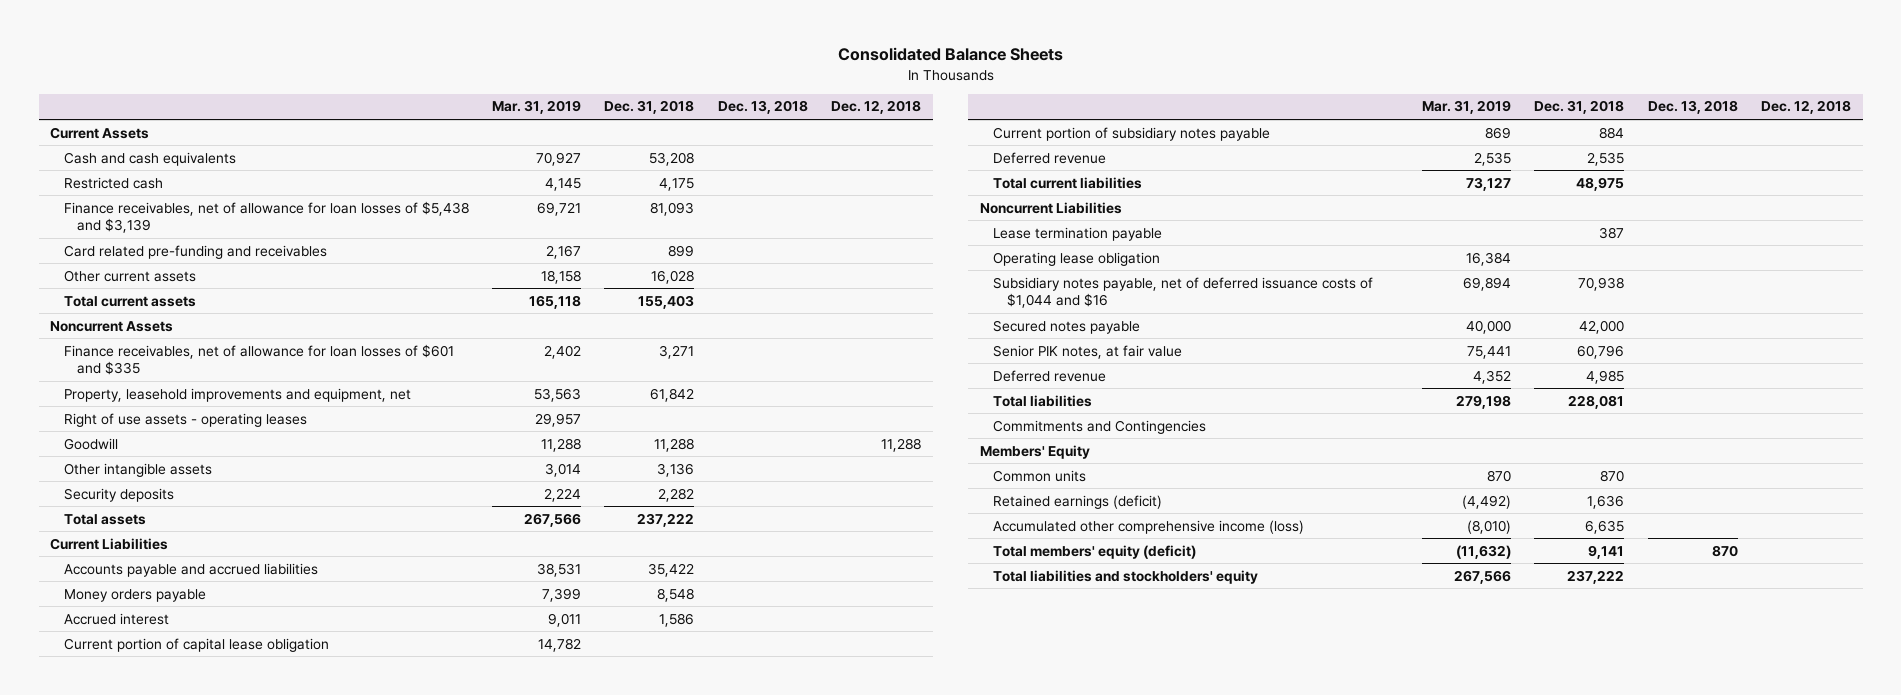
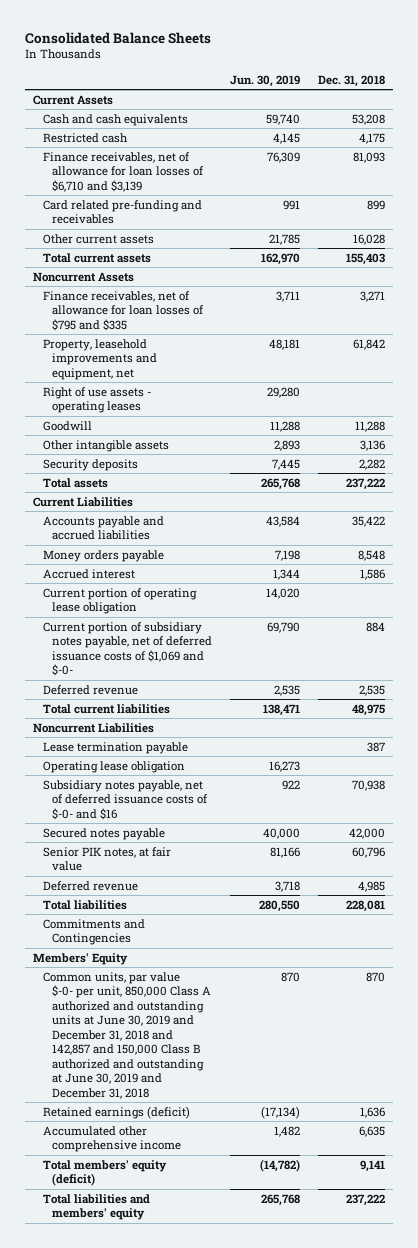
- | Mar. 31, 2019 | Dec. 31, 2018 | Dec. 13, 2018 | Dec. 12, 2018
+ | Jun. 30, 2019 | Dec. 31, 2018
- Finance receivables, net of allowance for loan losses of $5,438 and $3,139 | 69,721 | 81,093 | |
+ Finance receivables, net of allowance for loan losses of $6,710 and $3,139 | 76,309 | 81,093
- Finance receivables, net of allowance for loan losses of $601 and $335 | 2,402 | 3,271 | |
+ Finance receivables, net of allowance for loan losses of $795 and $335 | 3,711 | 3,271
- Current portion of capital lease obligation | 14,782 | | |
- Current portion of subsidiary notes payable | 869 | 884 | |
+ Current portion of operating lease obligation | 14,020 |
+ Current portion of subsidiary notes payable, net of deferred issuance costs of $1,069 and $-0- | 69,790 | 884
- Subsidiary notes payable, net of deferred issuance costs of $1,044 and $16 | 69,894 | 70,938 | |
+ Subsidiary notes payable, net of deferred issuance costs of $-0- and $16 | 922 | 70,938
- Common units | 870 | 870 | |
+ Common units, par value $-0- per unit, 850,000 Class A authorized and outstanding units at June 30, 2019 and December 31, 2018 and 142,857 and 150,000 Class B authorized and outstanding at June 30, 2019 and December 31, 2018 | 870 | 870
- Accumulated other comprehensive income (loss) | (8,010) | 6,635 | |
+ Accumulated other comprehensive income | 1,482 | 6,635
- Total liabilities and stockholders' equity | 267,566 | 237,222 | |
+ Total liabilities and members' equity | 265,768 | 237,222

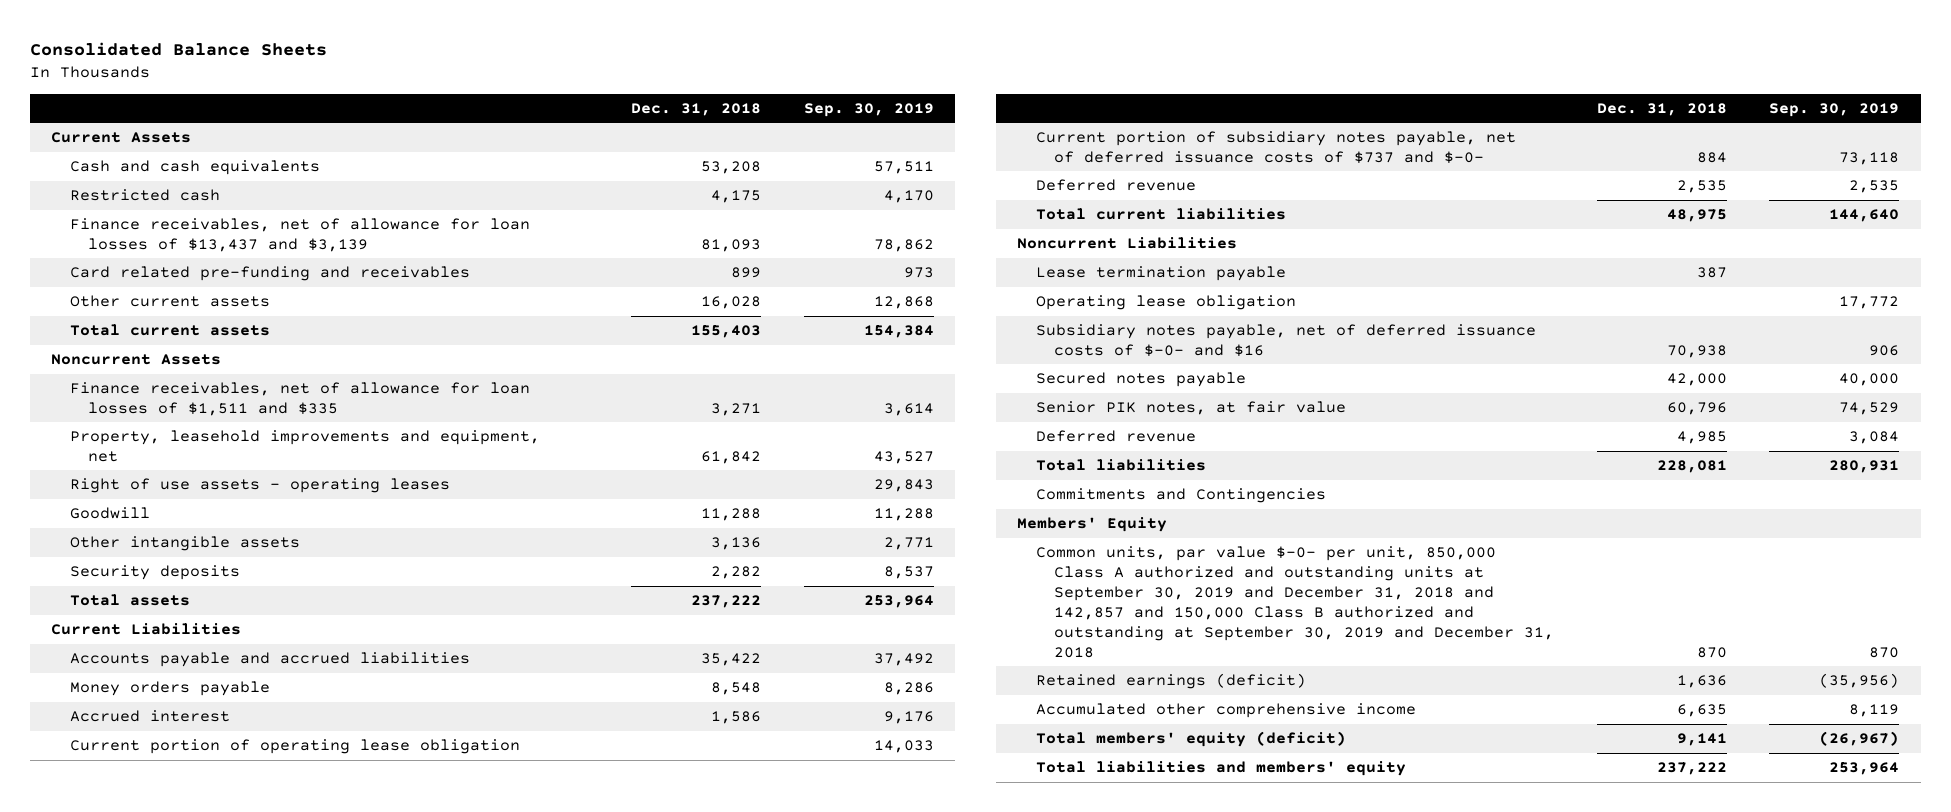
- | Jun. 30, 2019 | Dec. 31, 2018
+ | Dec. 31, 2018 | Sep. 30, 2019
- Finance receivables, net of allowance for loan losses of $6,710 and $3,139 | 76,309 | 81,093
+ Finance receivables, net of allowance for loan losses of $13,437 and $3,139 | 81,093 | 78,862
- Finance receivables, net of allowance for loan losses of $795 and $335 | 3,711 | 3,271
+ Finance receivables, net of allowance for loan losses of $1,511 and $335 | 3,271 | 3,614
- Current portion of subsidiary notes payable, net of deferred issuance costs of $1,069 and $-0- | 69,790 | 884
+ Current portion of subsidiary notes payable, net of deferred issuance costs of $737 and $-0- | 884 | 73,118
- Common units, par value $-0- per unit, 850,000 Class A authorized and outstanding units at June 30, 2019 and December 31, 2018 and 142,857 and 150,000 Class B authorized and outstanding at June 30, 2019 and December 31, 2018 | 870 | 870
+ Common units, par value $-0- per unit, 850,000 Class A authorized and outstanding units at September 30, 2019 and December 31, 2018 and 142,857 and 150,000 Class B authorized and outstanding at September 30, 2019 and December 31, 2018 | 870 | 870

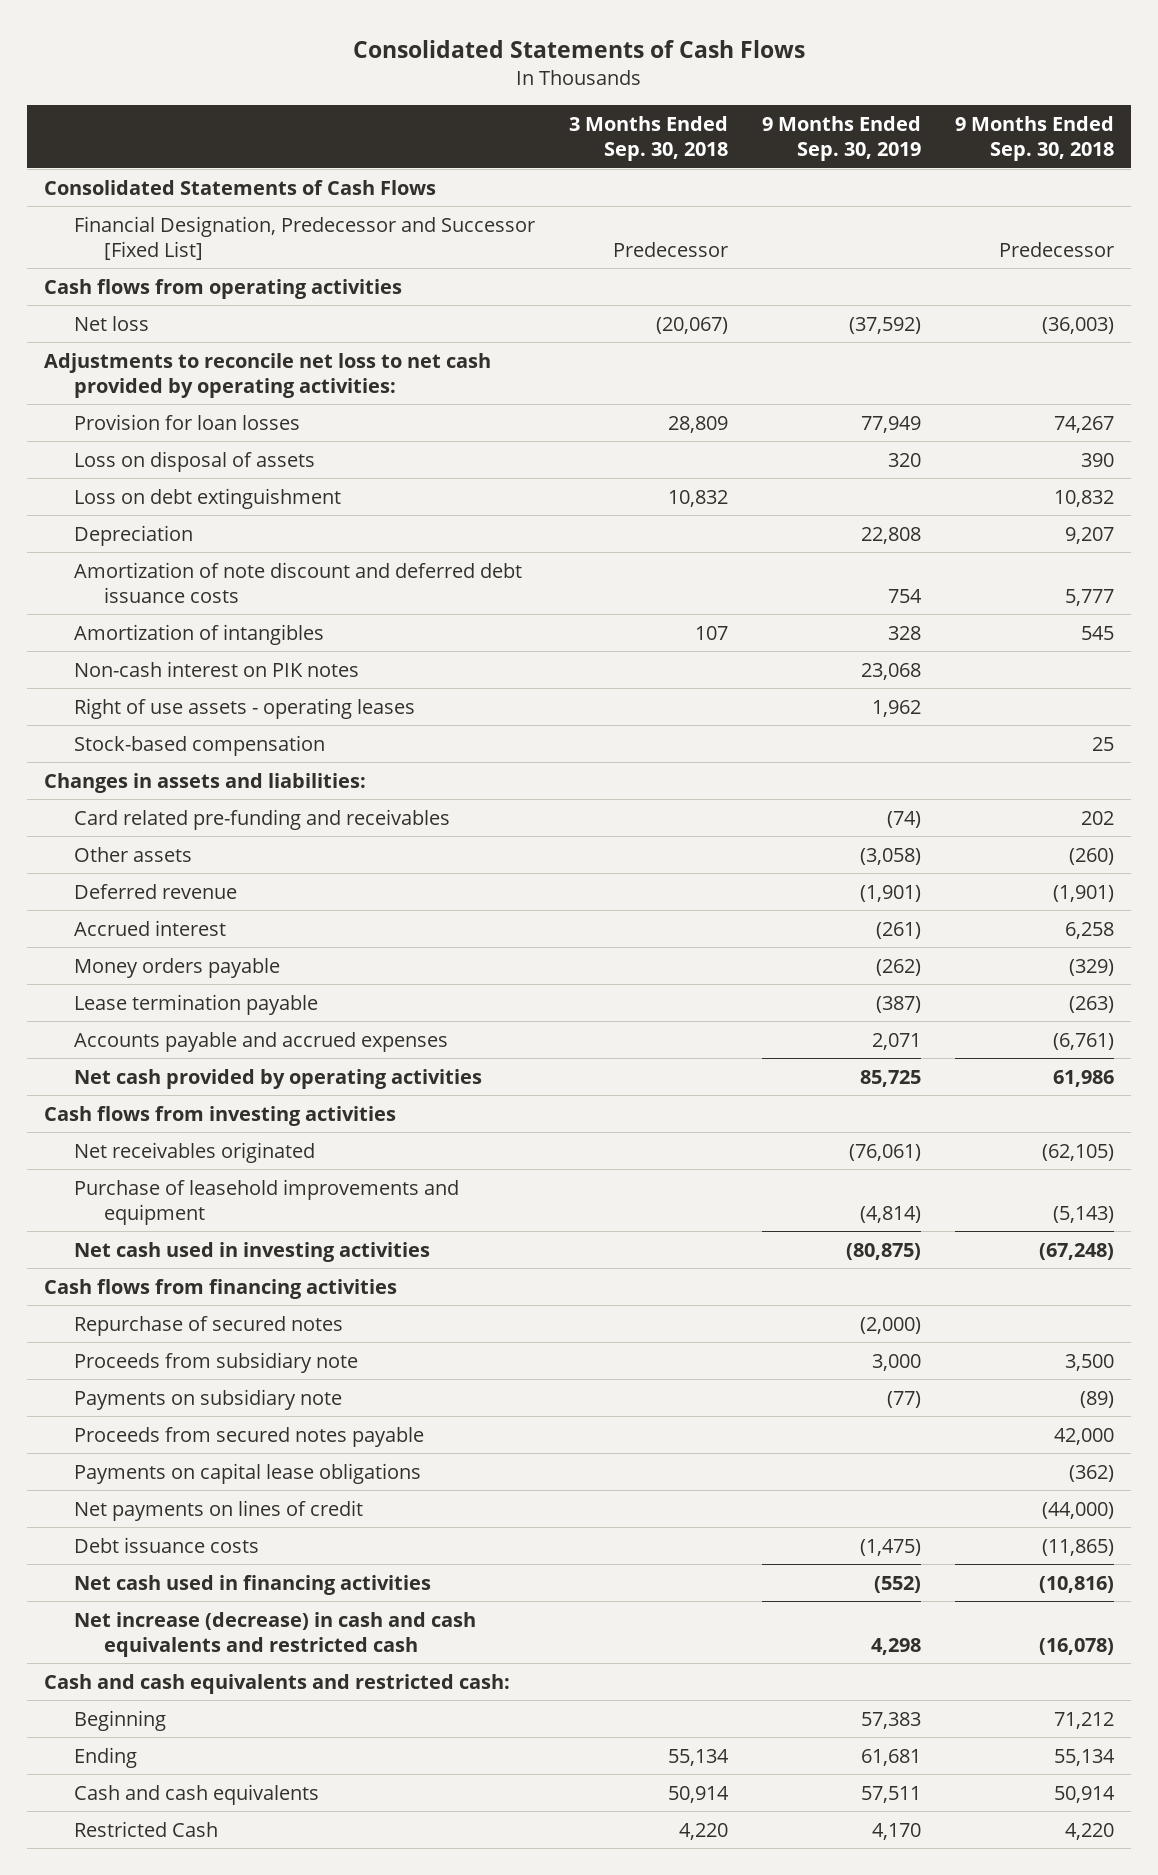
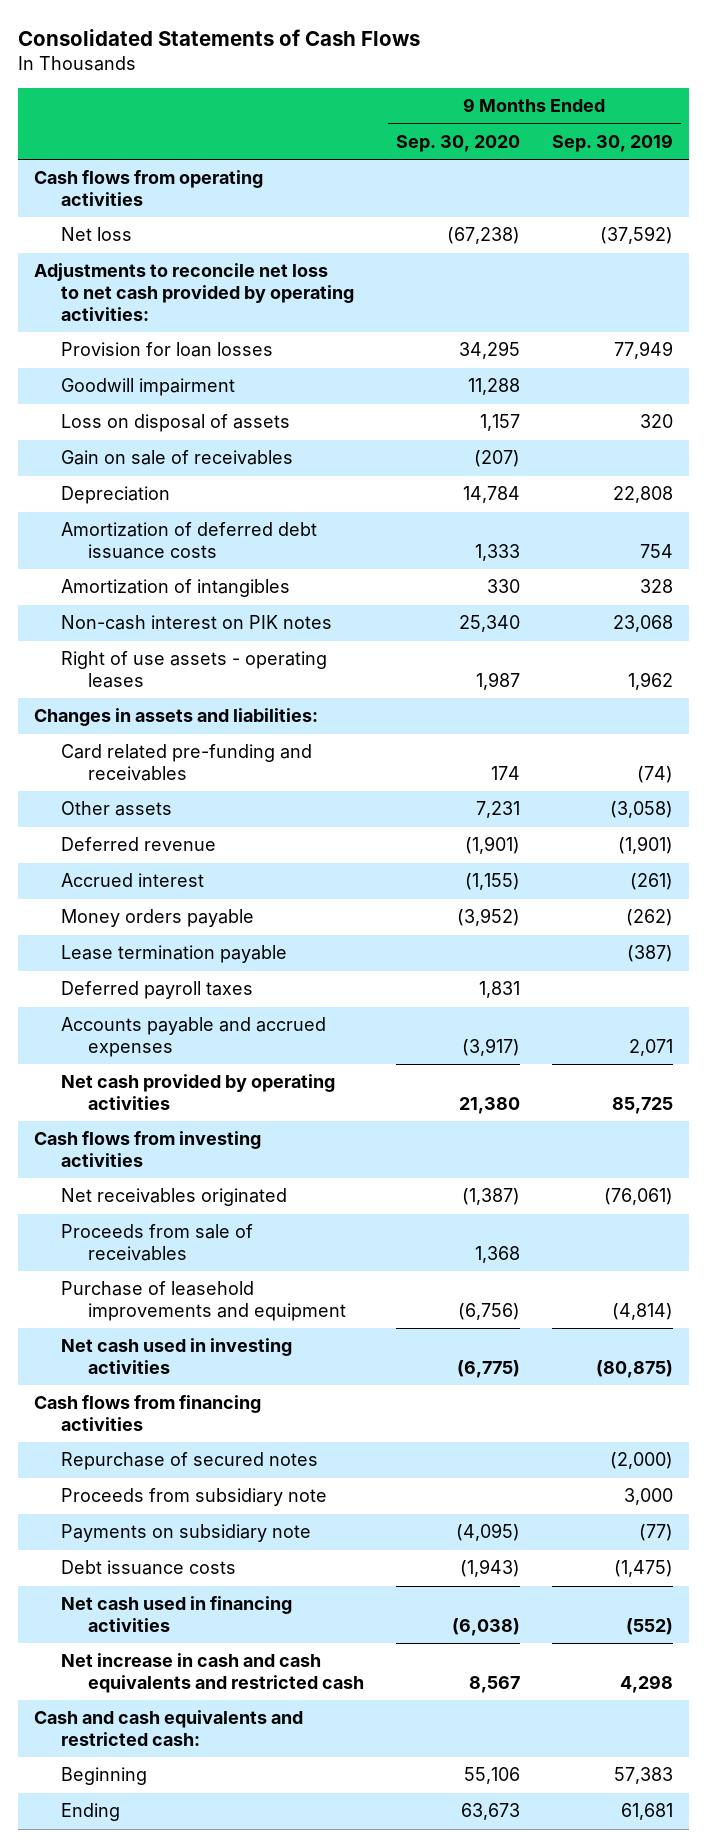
- | 3 Months Ended Sep. 30, 2018 | 9 Months Ended Sep. 30, 2019 | 9 Months Ended Sep. 30, 2018
+ | 9 Months Ended Sep. 30, 2020 | 9 Months Ended Sep. 30, 2019
- Consolidated Statements of Cash Flows
- Financial Designation, Predecessor and Successor [Fixed List] | Predecessor | | Predecessor
+ Goodwill impairment | 11,288 |
- Loss on debt extinguishment | 10,832 | | 10,832
+ Gain on sale of receivables | (207) |
- Amortization of note discount and deferred debt issuance costs | | 754 | 5,777
+ Amortization of deferred debt issuance costs | 1,333 | 754
- Stock-based compensation | | | 25
+ Deferred payroll taxes | 1,831 |
+ Proceeds from sale of receivables | 1,368 |
- Proceeds from secured notes payable | | | 42,000
- Payments on capital lease obligations | | | (362)
- Net payments on lines of credit | | | (44,000)
- Net increase (decrease) in cash and cash equivalents and restricted cash | | 4,298 | (16,078)
+ Net increase in cash and cash equivalents and restricted cash | 8,567 | 4,298
- Cash and cash equivalents | 50,914 | 57,511 | 50,914
- Restricted Cash | 4,220 | 4,170 | 4,220

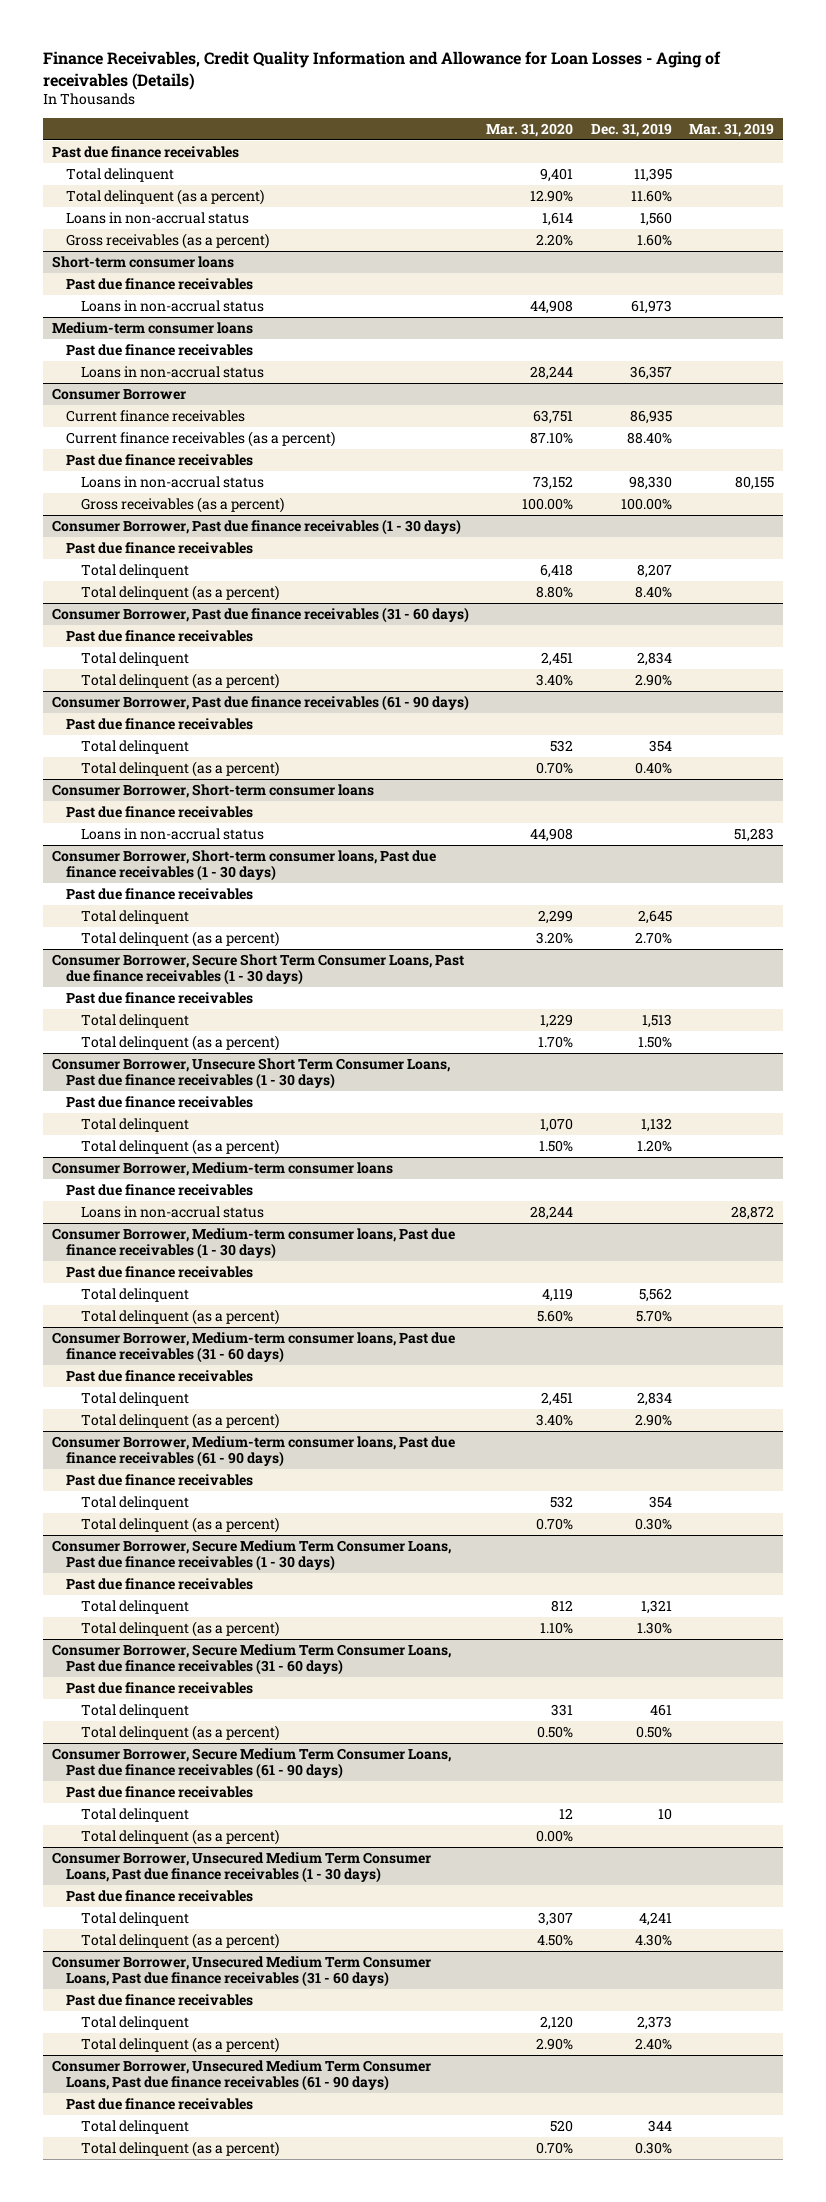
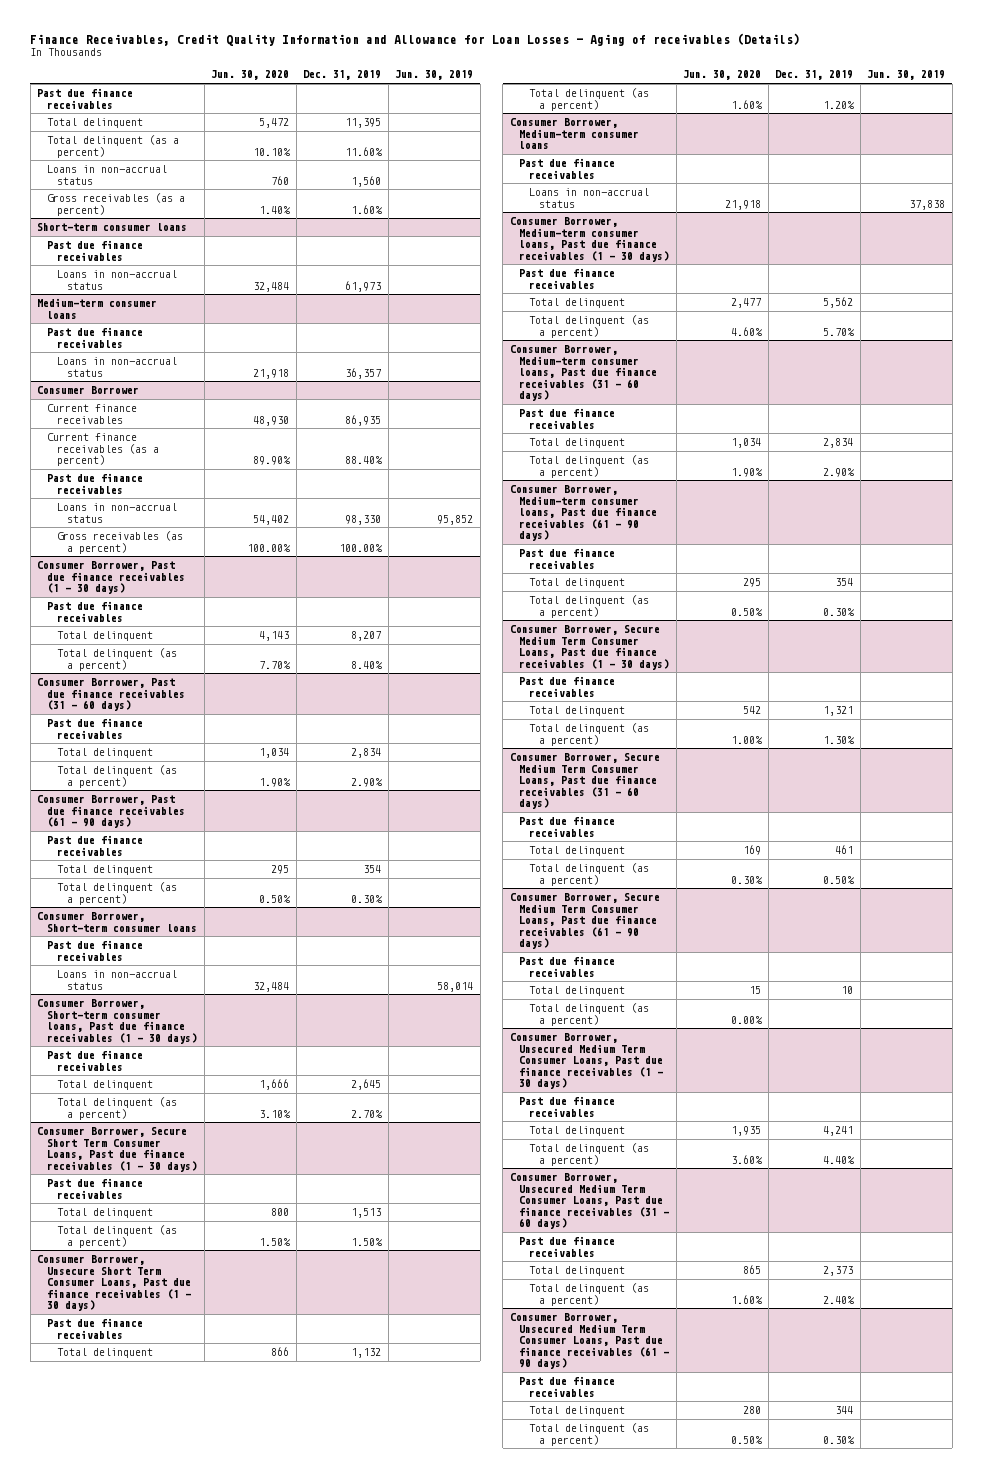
- | Mar. 31, 2020 | Dec. 31, 2019 | Mar. 31, 2019
+ | Jun. 30, 2020 | Dec. 31, 2019 | Jun. 30, 2019
@ Consumer Borrower, Past due finance receivables (61 - 90 days)
- Total delinquent (as a percent) | 0.70% | 0.40% |
+ Total delinquent (as a percent) | 0.50% | 0.30% |
@ Consumer Borrower, Unsecured Medium Term Consumer Loans, Past due finance receivables (1 - 30 days)
- Total delinquent (as a percent) | 4.50% | 4.30% |
+ Total delinquent (as a percent) | 3.60% | 4.40% |

